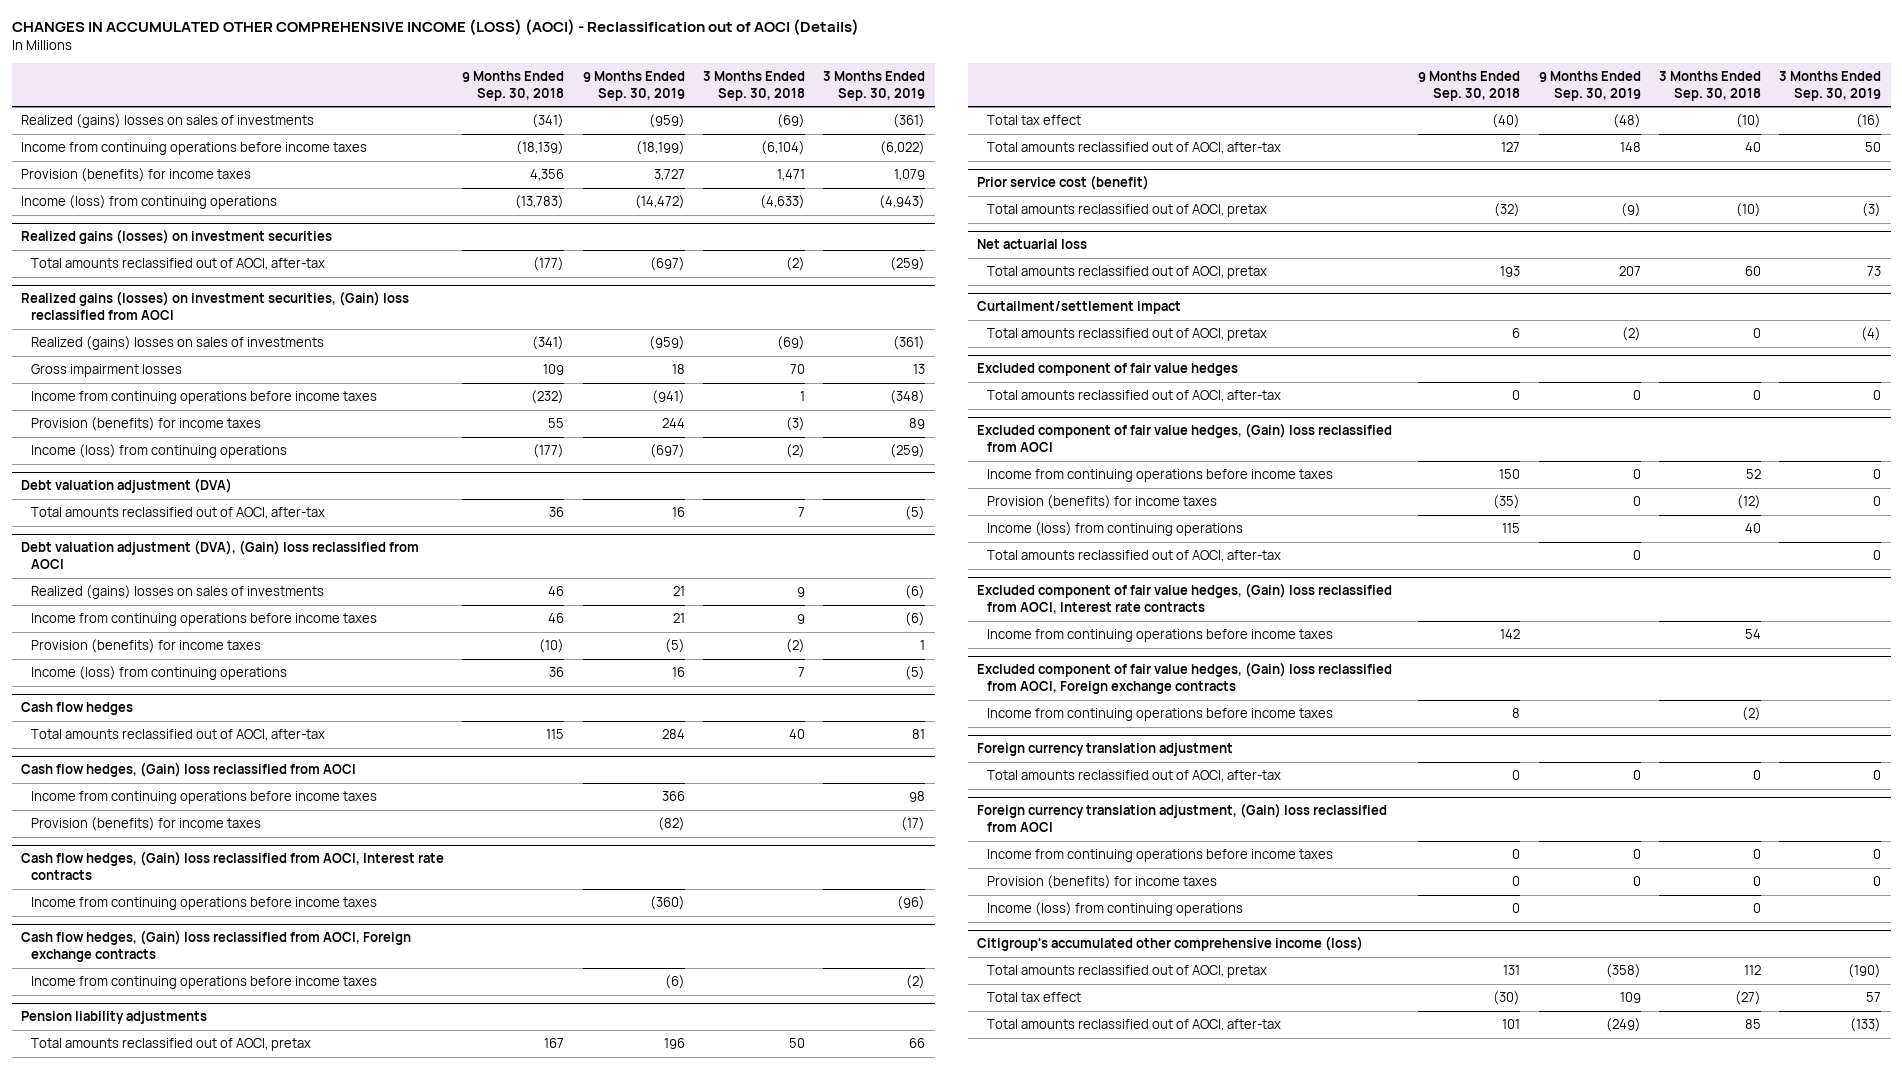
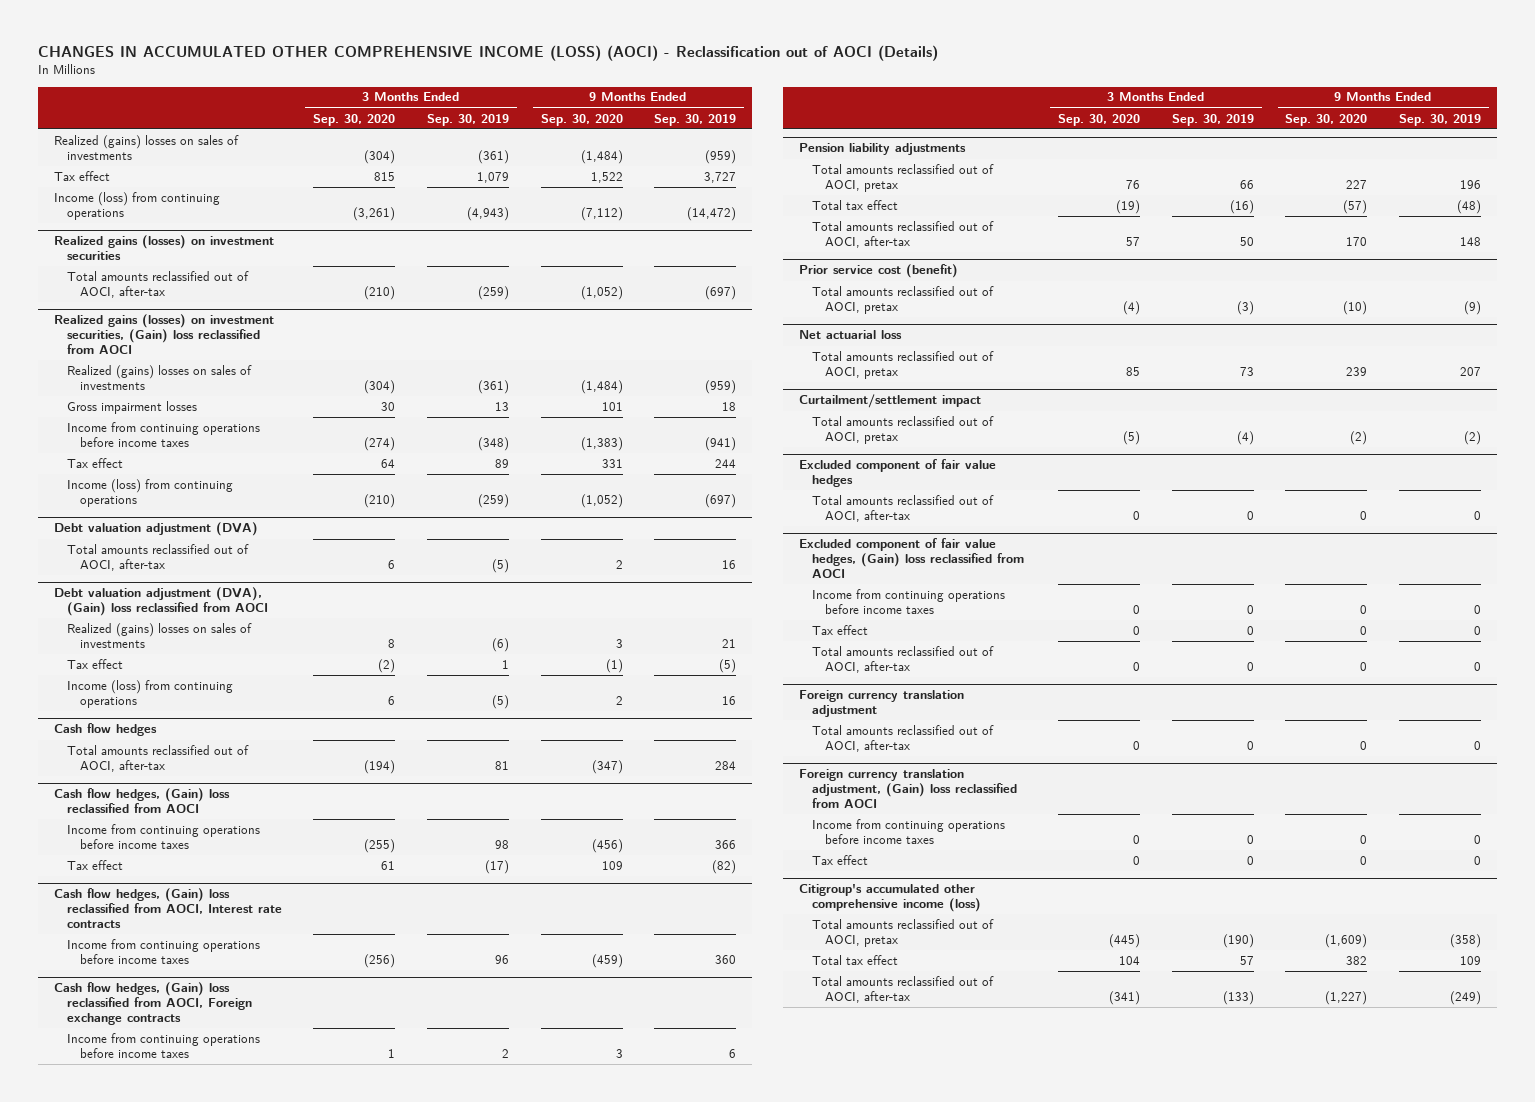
- | 9 Months Ended Sep. 30, 2018 | 9 Months Ended Sep. 30, 2019 | 3 Months Ended Sep. 30, 2018 | 3 Months Ended Sep. 30, 2019
+ | 3 Months Ended Sep. 30, 2020 | 3 Months Ended Sep. 30, 2019 | 9 Months Ended Sep. 30, 2020 | 9 Months Ended Sep. 30, 2019
- Income from continuing operations before income taxes | (18,139) | (18,199) | (6,104) | (6,022)
- Provision (benefits) for income taxes | 4,356 | 3,727 | 1,471 | 1,079
+ Tax effect | 815 | 1,079 | 1,522 | 3,727
@ Realized gains (losses) on investment securities, (Gain) loss reclassified from AOCI
- Provision (benefits) for income taxes | 55 | 244 | (3) | 89
+ Tax effect | 64 | 89 | 331 | 244
@ Debt valuation adjustment (DVA), (Gain) loss reclassified from AOCI
- Income from continuing operations before income taxes | 46 | 21 | 9 | (6)
- Provision (benefits) for income taxes | (10) | (5) | (2) | 1
+ Tax effect | (2) | 1 | (1) | (5)
@ Cash flow hedges, (Gain) loss reclassified from AOCI
- Provision (benefits) for income taxes | | (82) | | (17)
+ Tax effect | 61 | (17) | 109 | (82)
@ Cash flow hedges, (Gain) loss reclassified from AOCI, Interest rate contracts
- Income from continuing operations before income taxes | | (360) | | (96)
+ Income from continuing operations before income taxes | (256) | 96 | (459) | 360
@ Cash flow hedges, (Gain) loss reclassified from AOCI, Foreign exchange contracts
- Income from continuing operations before income taxes | | (6) | | (2)
+ Income from continuing operations before income taxes | 1 | 2 | 3 | 6
@ Excluded component of fair value hedges, (Gain) loss reclassified from AOCI
- Provision (benefits) for income taxes | (35) | 0 | (12) | 0
- Income (loss) from continuing operations | 115 | | 40 |
+ Tax effect | 0 | 0 | 0 | 0
- Excluded component of fair value hedges, (Gain) loss reclassified from AOCI, Interest rate contracts
- Income from continuing operations before income taxes | 142 | | 54 |
- Excluded component of fair value hedges, (Gain) loss reclassified from AOCI, Foreign exchange contracts
- Income from continuing operations before income taxes | 8 | | (2) |
@ Foreign currency translation adjustment, (Gain) loss reclassified from AOCI
- Provision (benefits) for income taxes | 0 | 0 | 0 | 0
- Income (loss) from continuing operations | 0 | | 0 |
+ Tax effect | 0 | 0 | 0 | 0

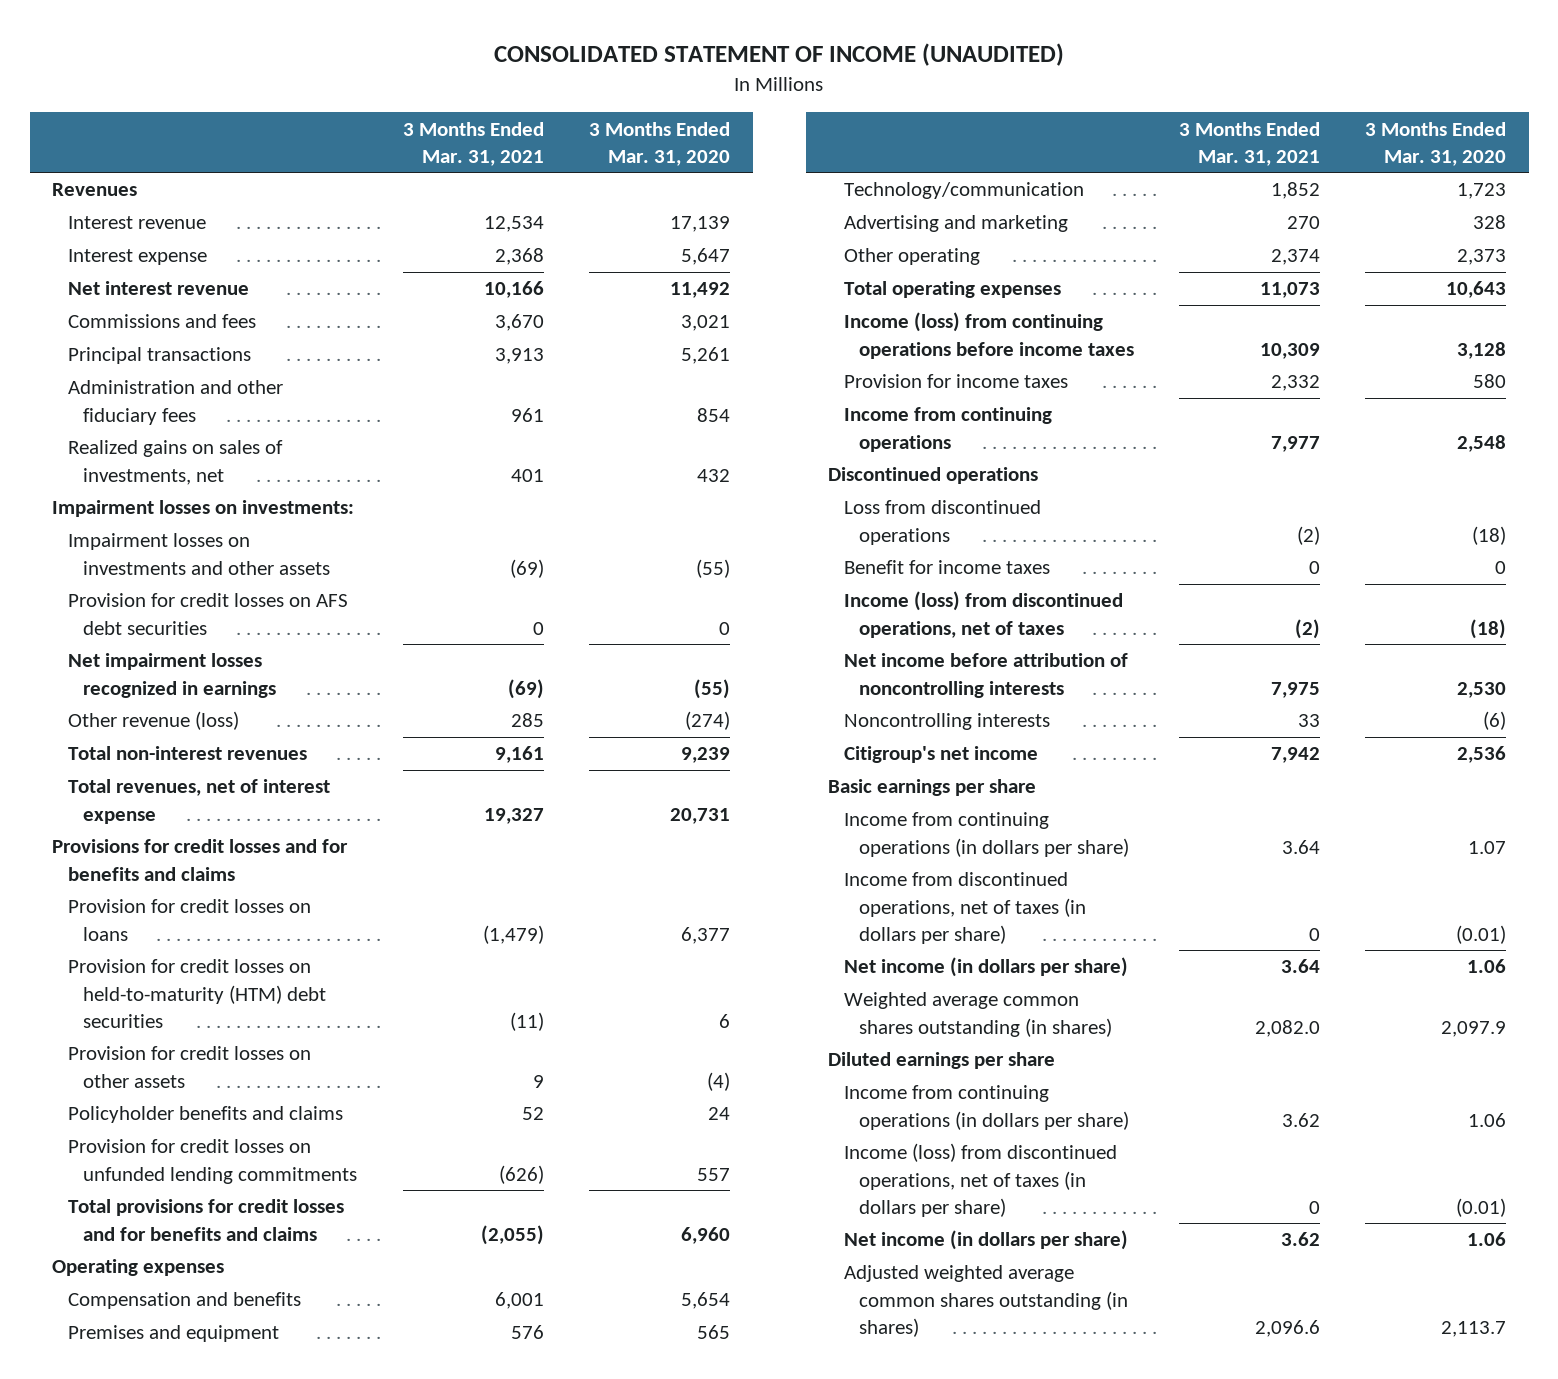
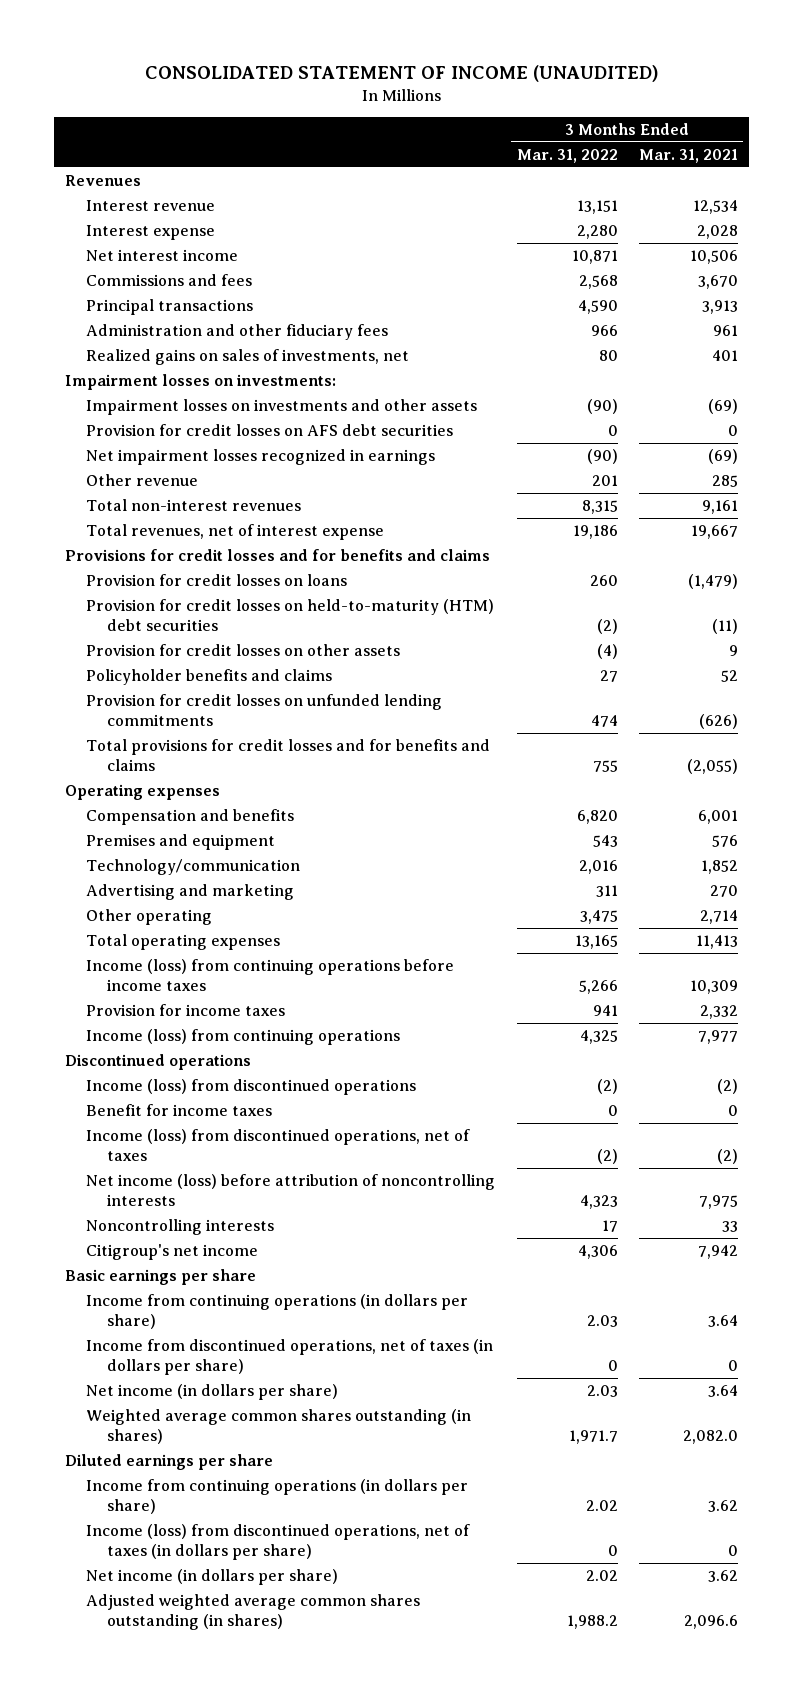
- | 3 Months Ended Mar. 31, 2021 | 3 Months Ended Mar. 31, 2020
+ | 3 Months Ended Mar. 31, 2022 | 3 Months Ended Mar. 31, 2021
- Interest expense | 2,368 | 5,647
- Net interest revenue | 10,166 | 11,492
+ Interest expense | 2,280 | 2,028
+ Net interest income | 10,871 | 10,506
- Other revenue (loss) | 285 | (274)
+ Other revenue | 201 | 285
- Total revenues, net of interest expense | 19,327 | 20,731
+ Total revenues, net of interest expense | 19,186 | 19,667
- Other operating | 2,374 | 2,373
- Total operating expenses | 11,073 | 10,643
+ Other operating | 3,475 | 2,714
+ Total operating expenses | 13,165 | 11,413
- Income from continuing operations | 7,977 | 2,548
+ Income (loss) from continuing operations | 4,325 | 7,977
- Loss from discontinued operations | (2) | (18)
+ Income (loss) from discontinued operations | (2) | (2)
- Net income before attribution of noncontrolling interests | 7,975 | 2,530
+ Net income (loss) before attribution of noncontrolling interests | 4,323 | 7,975

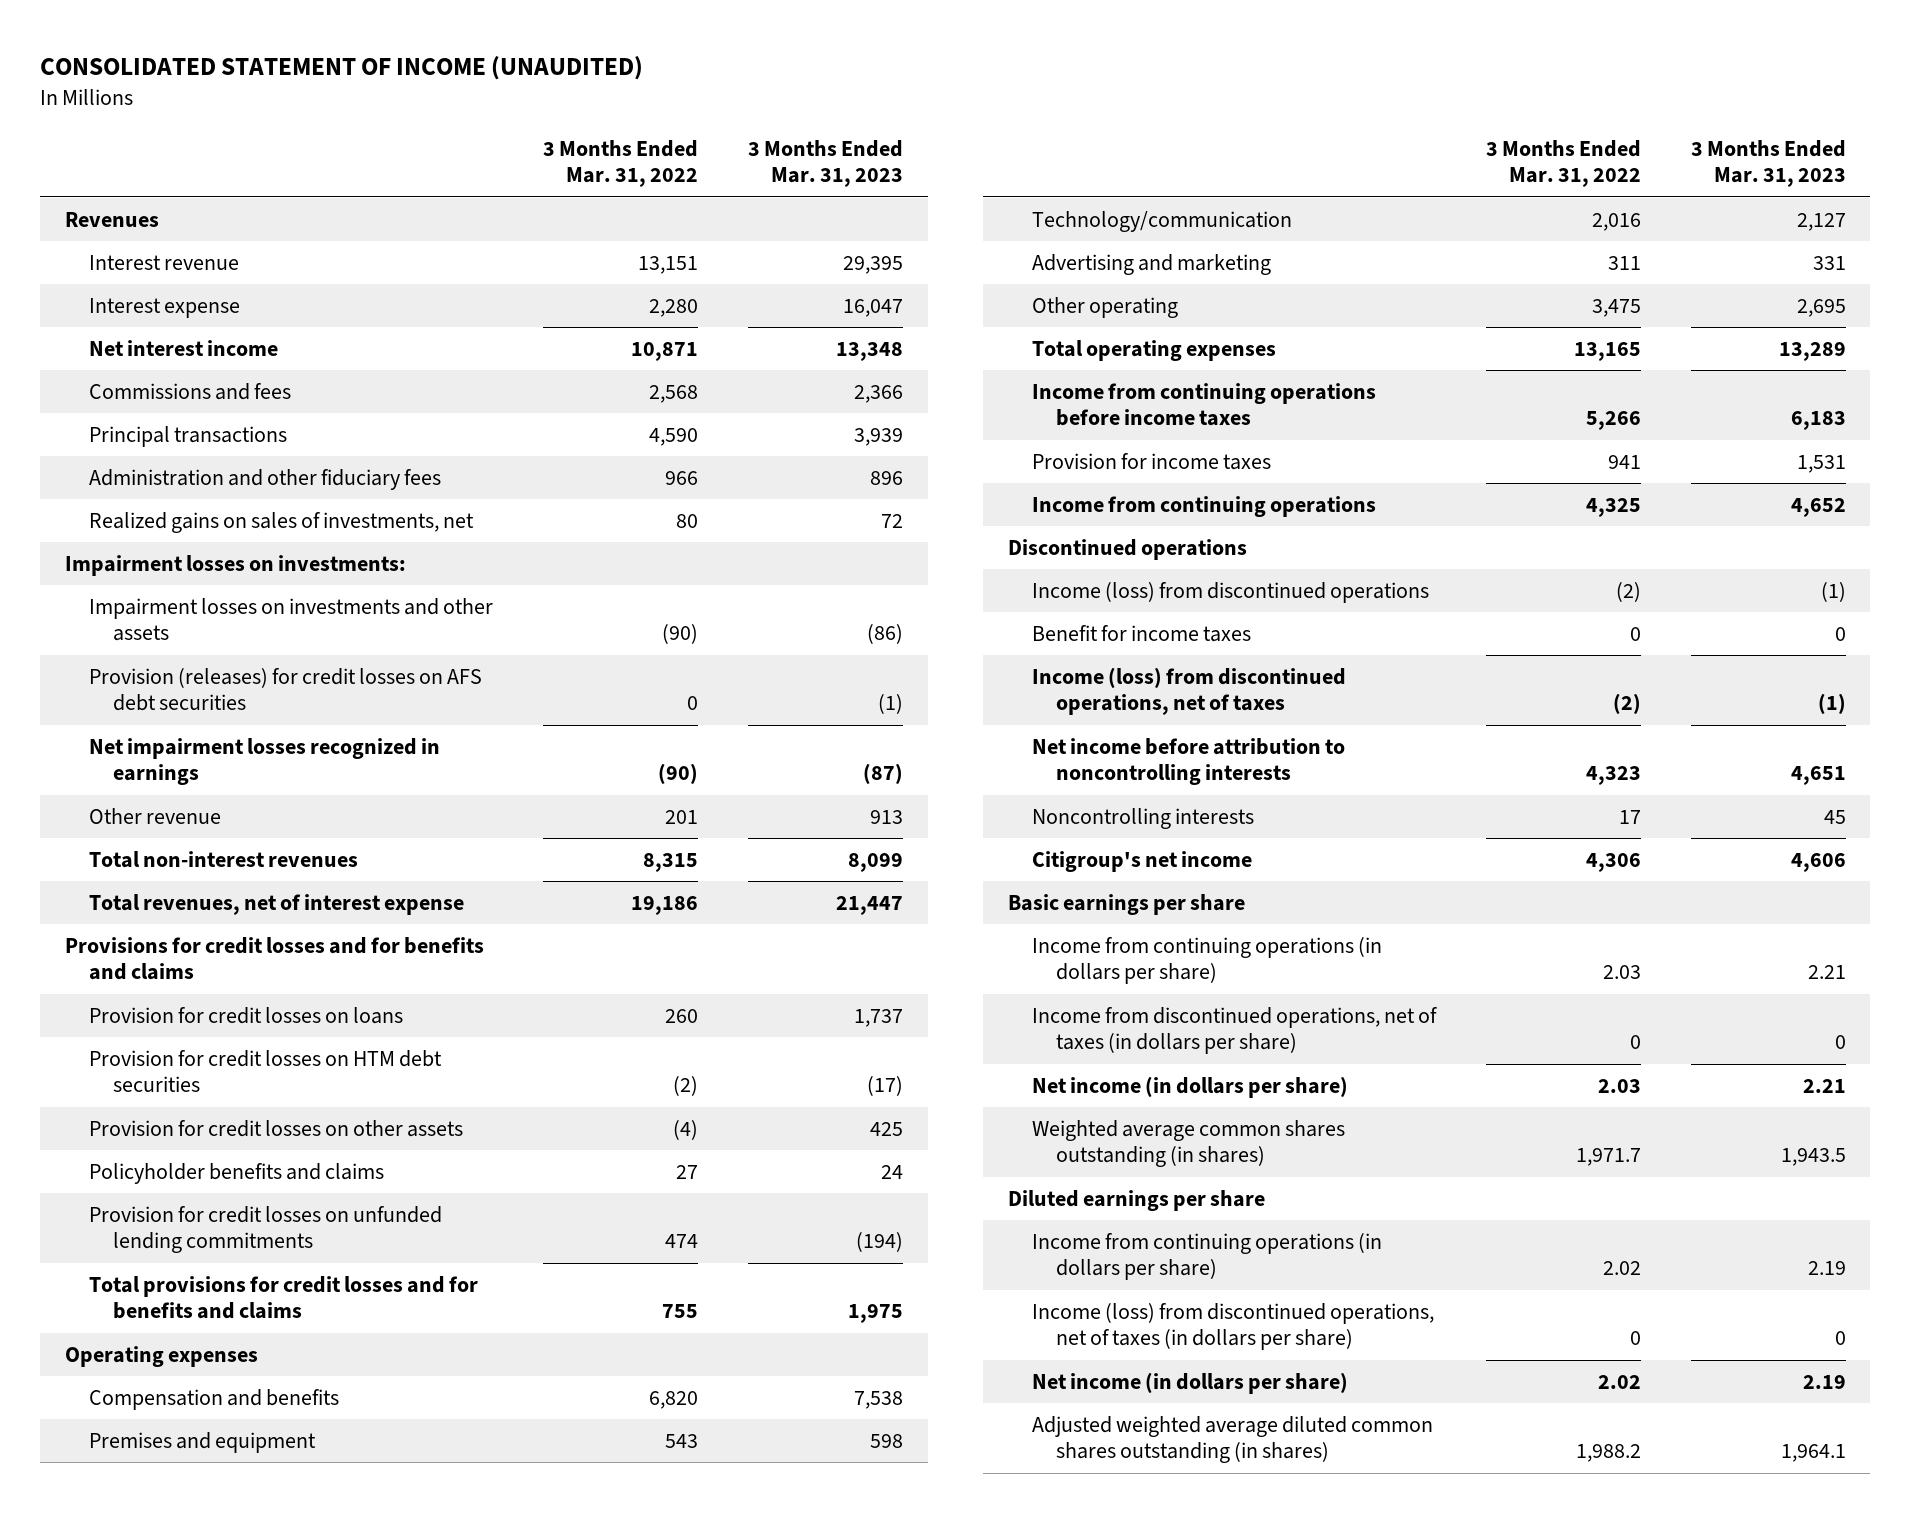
- | 3 Months Ended Mar. 31, 2022 | 3 Months Ended Mar. 31, 2021
+ | 3 Months Ended Mar. 31, 2022 | 3 Months Ended Mar. 31, 2023
- Provision for credit losses on AFS debt securities | 0 | 0
+ Provision (releases) for credit losses on AFS debt securities | 0 | (1)
- Provision for credit losses on held-to-maturity (HTM) debt securities | (2) | (11)
+ Provision for credit losses on HTM debt securities | (2) | (17)
- Income (loss) from continuing operations before income taxes | 5,266 | 10,309
+ Income from continuing operations before income taxes | 5,266 | 6,183
- Income (loss) from continuing operations | 4,325 | 7,977
+ Income from continuing operations | 4,325 | 4,652
- Net income (loss) before attribution of noncontrolling interests | 4,323 | 7,975
+ Net income before attribution to noncontrolling interests | 4,323 | 4,651
- Adjusted weighted average common shares outstanding (in shares) | 1,988.2 | 2,096.6
+ Adjusted weighted average diluted common shares outstanding (in shares) | 1,988.2 | 1,964.1

